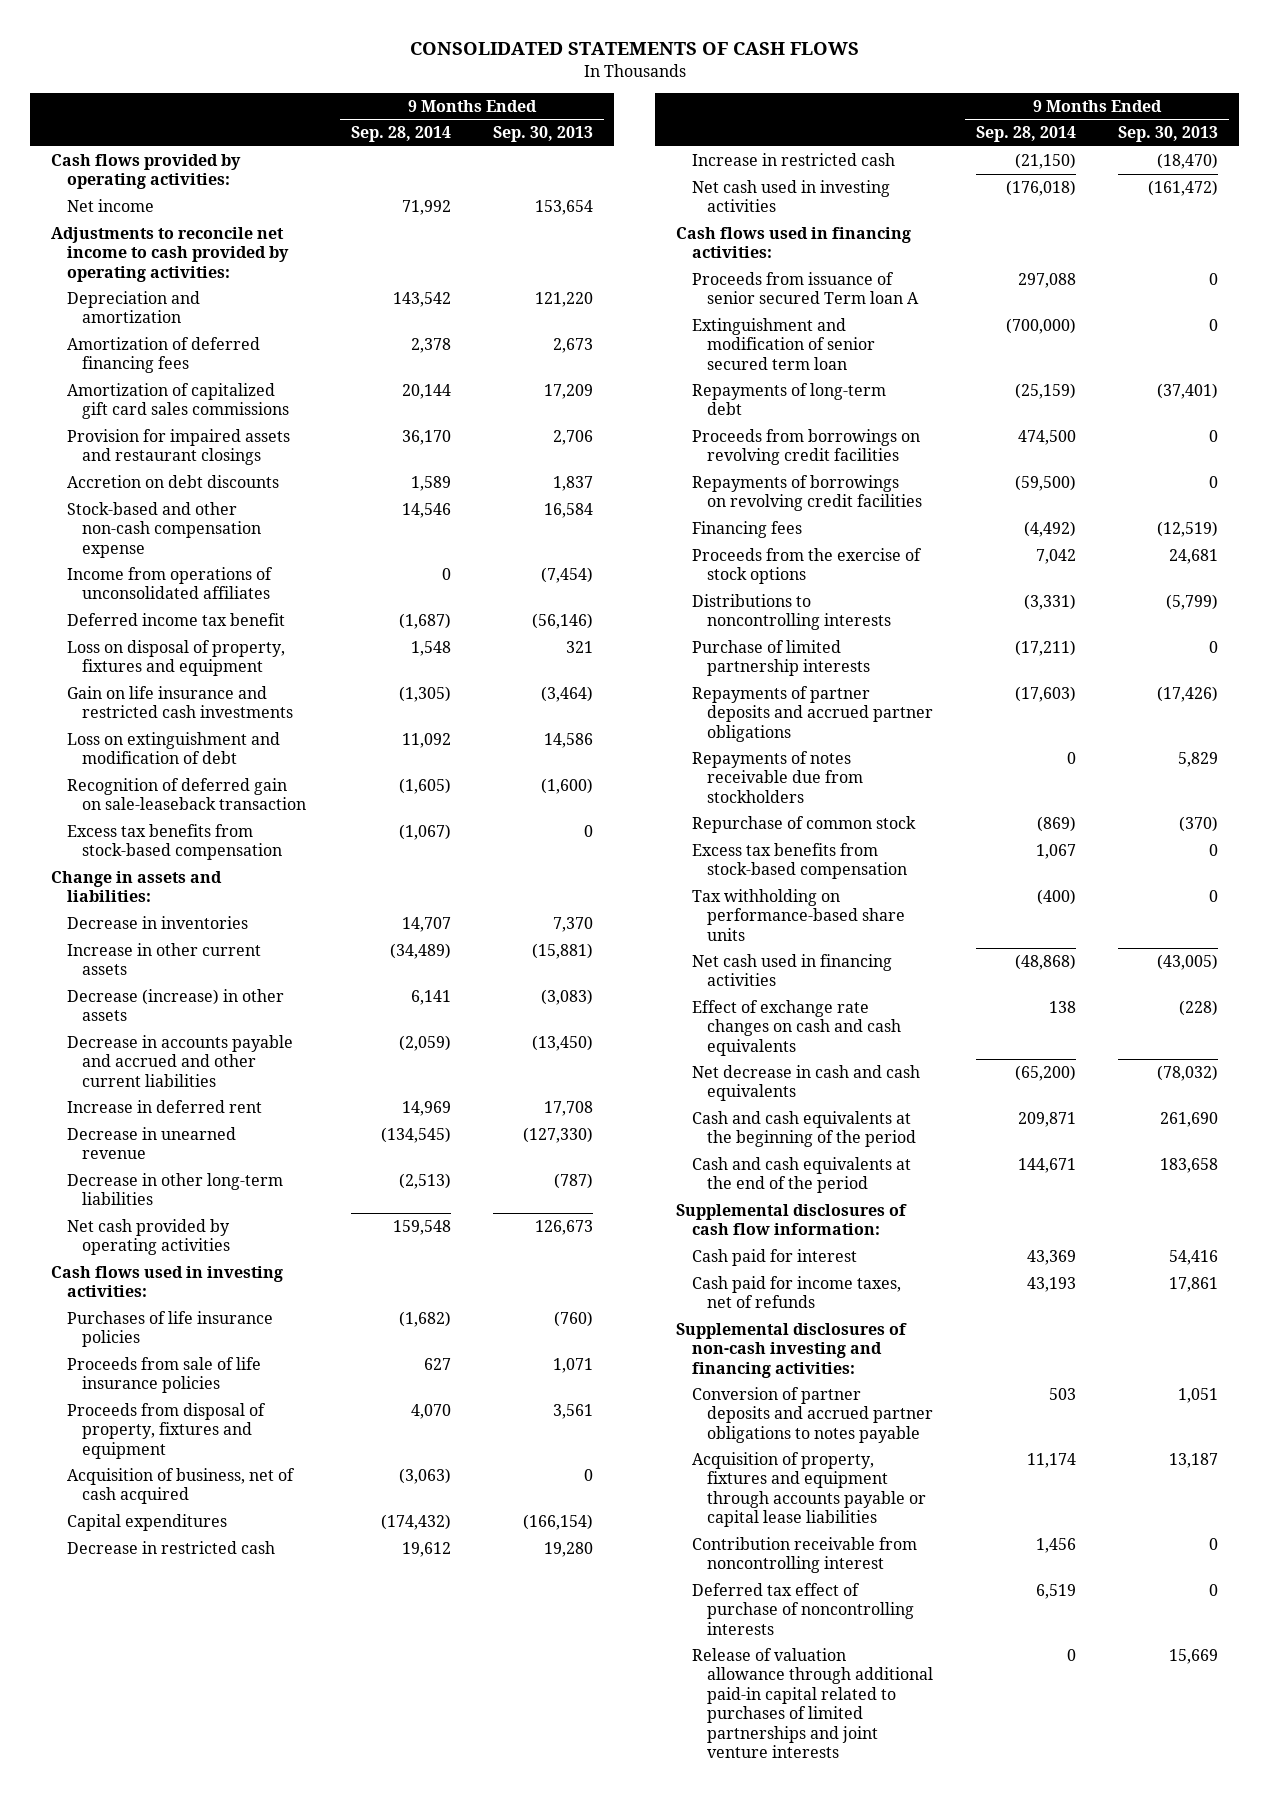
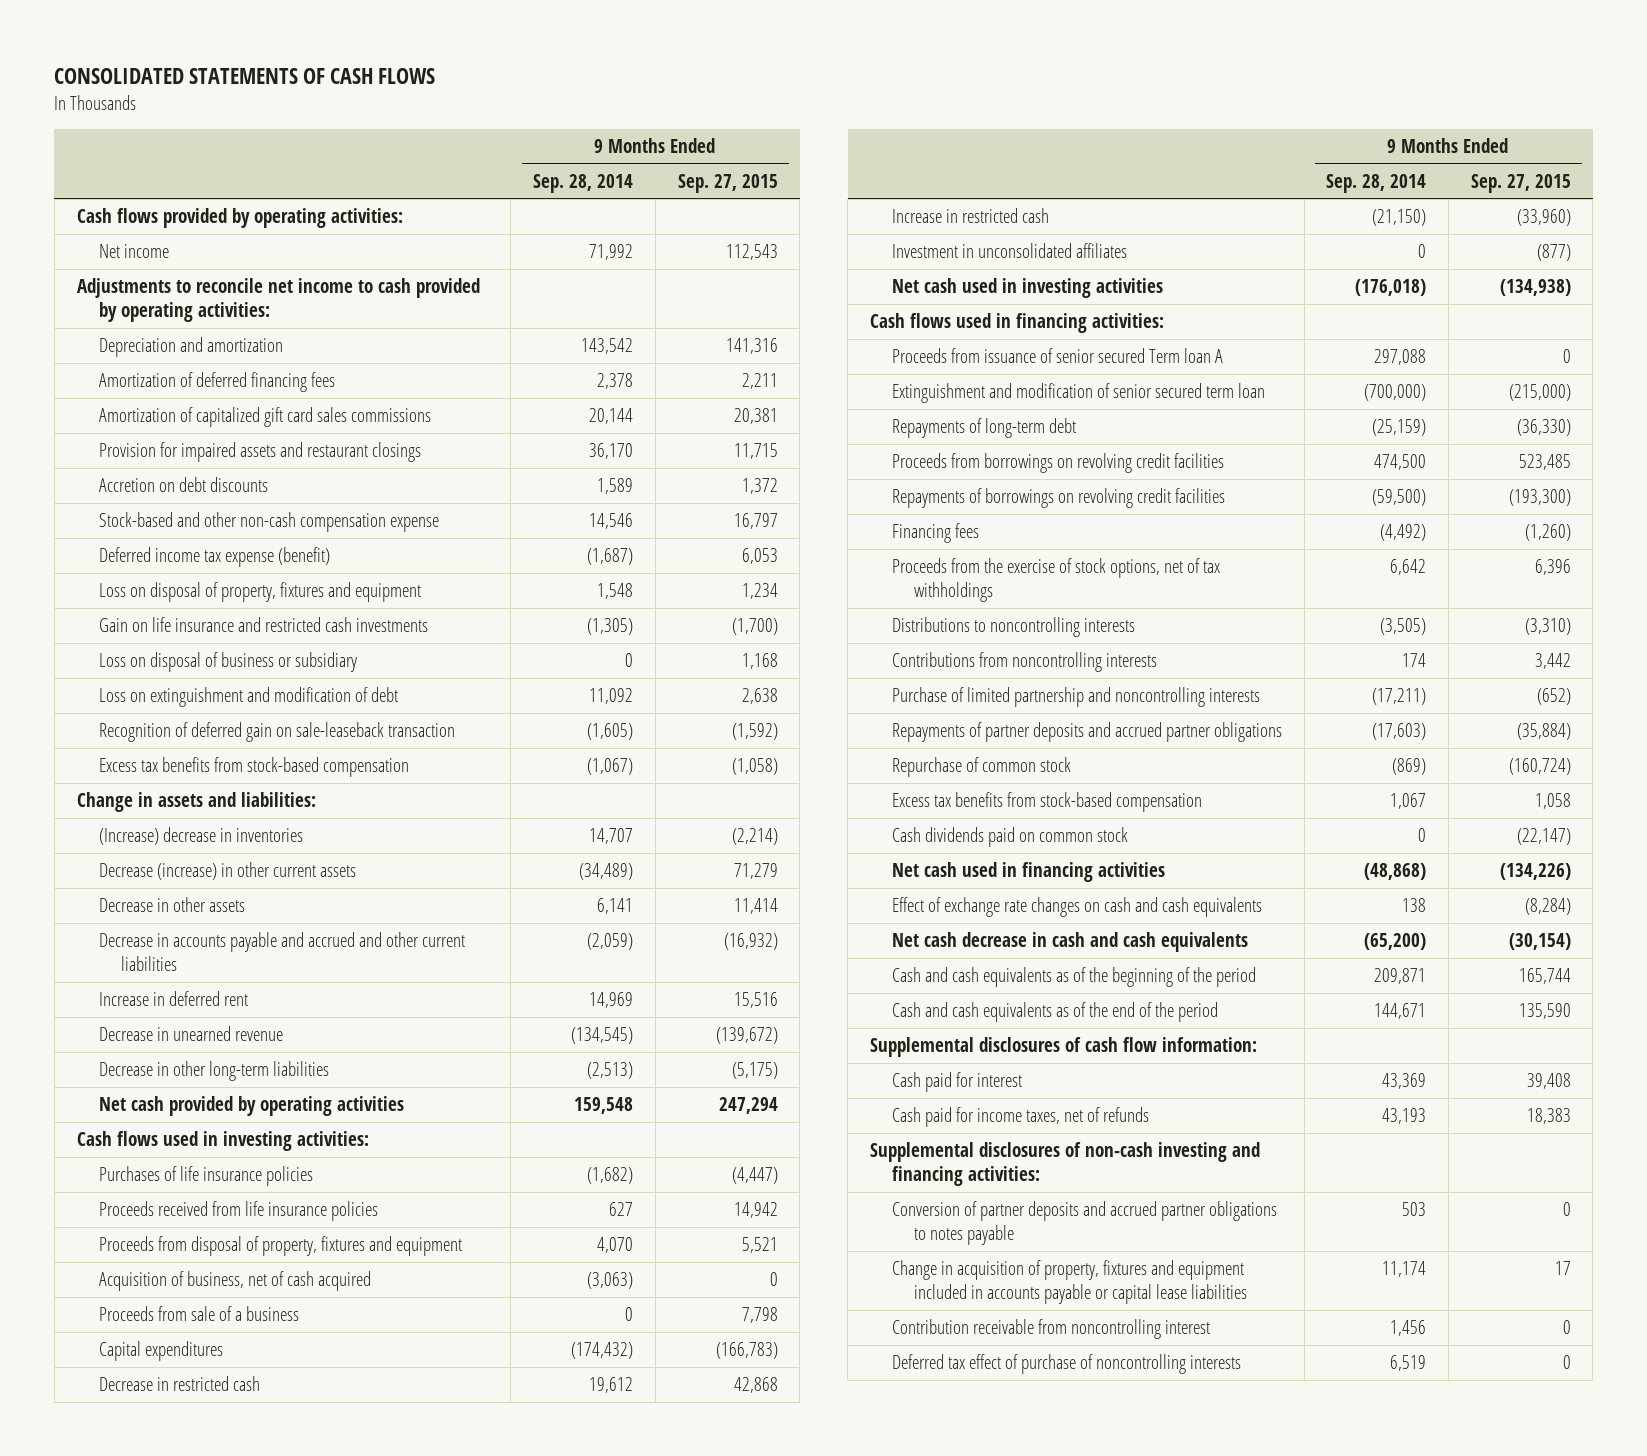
- | 9 Months Ended Sep. 28, 2014 | 9 Months Ended Sep. 30, 2013
+ | 9 Months Ended Sep. 28, 2014 | 9 Months Ended Sep. 27, 2015
- Income from operations of unconsolidated affiliates | 0 | (7,454)
- Deferred income tax benefit | (1,687) | (56,146)
+ Deferred income tax expense (benefit) | (1,687) | 6,053
+ Loss on disposal of business or subsidiary | 0 | 1,168
- Decrease in inventories | 14,707 | 7,370
- Increase in other current assets | (34,489) | (15,881)
- Decrease (increase) in other assets | 6,141 | (3,083)
+ (Increase) decrease in inventories | 14,707 | (2,214)
+ Decrease (increase) in other current assets | (34,489) | 71,279
+ Decrease in other assets | 6,141 | 11,414
- Proceeds from sale of life insurance policies | 627 | 1,071
+ Proceeds received from life insurance policies | 627 | 14,942
+ Proceeds from sale of a business | 0 | 7,798
+ Investment in unconsolidated affiliates | 0 | (877)
- Proceeds from the exercise of stock options | 7,042 | 24,681
- Distributions to noncontrolling interests | (3,331) | (5,799)
- Purchase of limited partnership interests | (17,211) | 0
+ Proceeds from the exercise of stock options, net of tax withholdings | 6,642 | 6,396
+ Distributions to noncontrolling interests | (3,505) | (3,310)
+ Contributions from noncontrolling interests | 174 | 3,442
+ Purchase of limited partnership and noncontrolling interests | (17,211) | (652)
- Repayments of notes receivable due from stockholders | 0 | 5,829
- Tax withholding on performance-based share units | (400) | 0
+ Cash dividends paid on common stock | 0 | (22,147)
- Net decrease in cash and cash equivalents | (65,200) | (78,032)
- Cash and cash equivalents at the beginning of the period | 209,871 | 261,690
- Cash and cash equivalents at the end of the period | 144,671 | 183,658
+ Net cash decrease in cash and cash equivalents | (65,200) | (30,154)
+ Cash and cash equivalents as of the beginning of the period | 209,871 | 165,744
+ Cash and cash equivalents as of the end of the period | 144,671 | 135,590
- Acquisition of property, fixtures and equipment through accounts payable or capital lease liabilities | 11,174 | 13,187
+ Change in acquisition of property, fixtures and equipment included in accounts payable or capital lease liabilities | 11,174 | 17
- Release of valuation allowance through additional paid-in capital related to purchases of limited partnerships and joint venture interests | 0 | 15,669

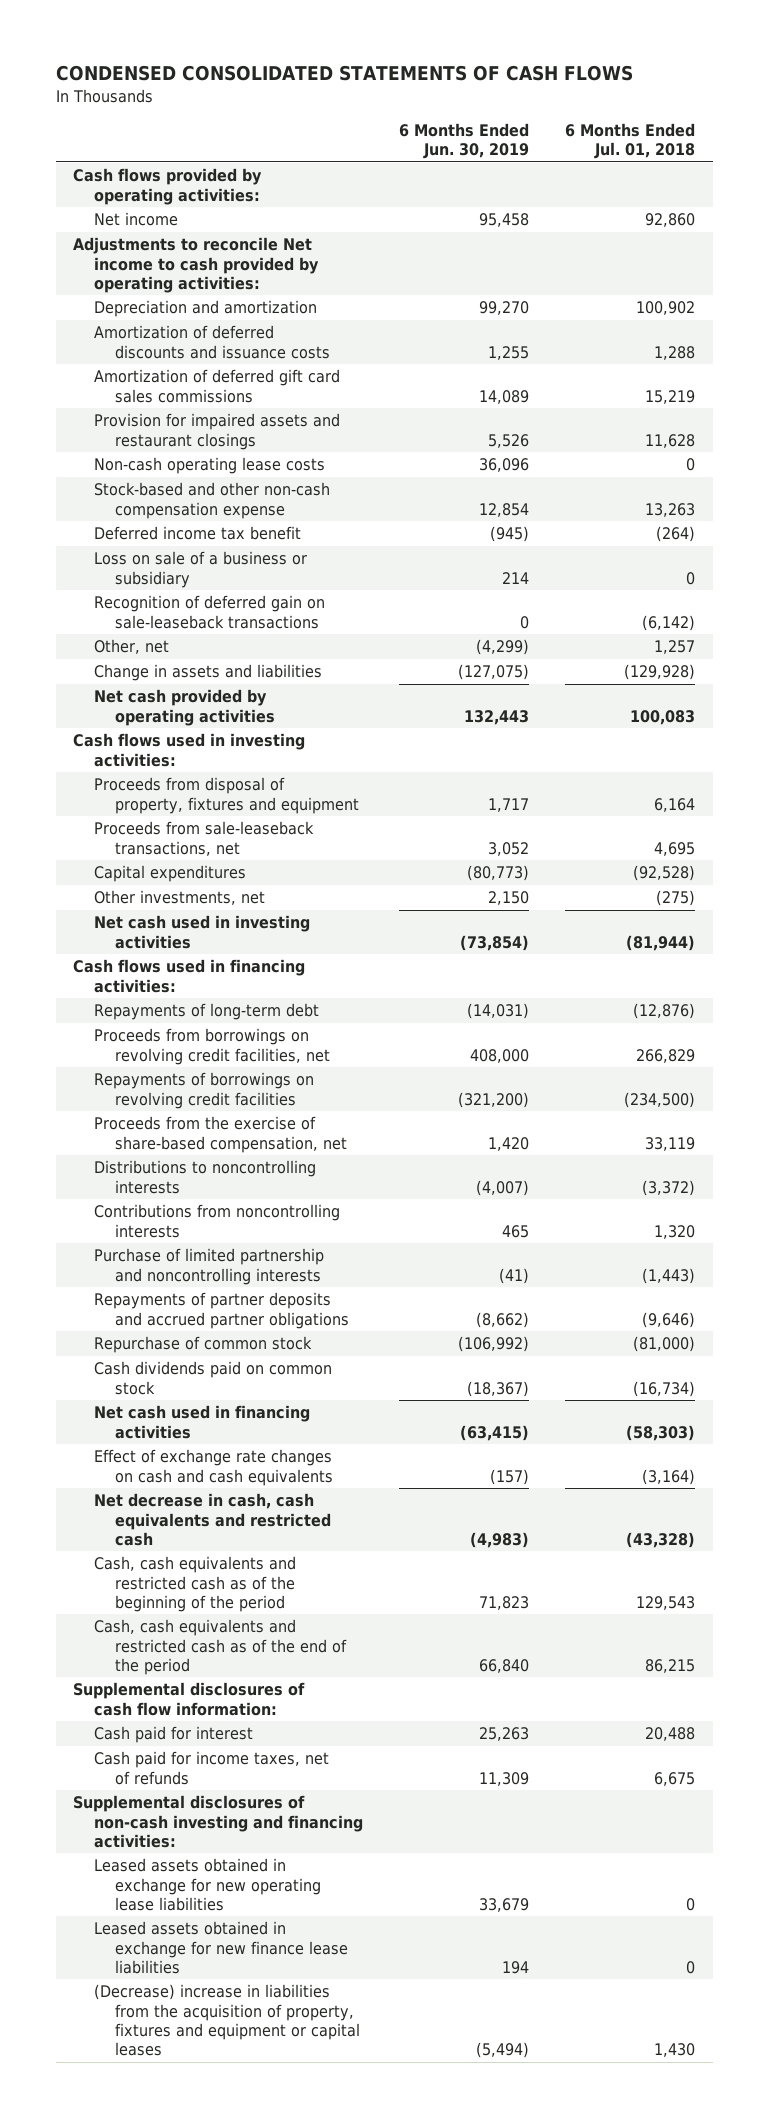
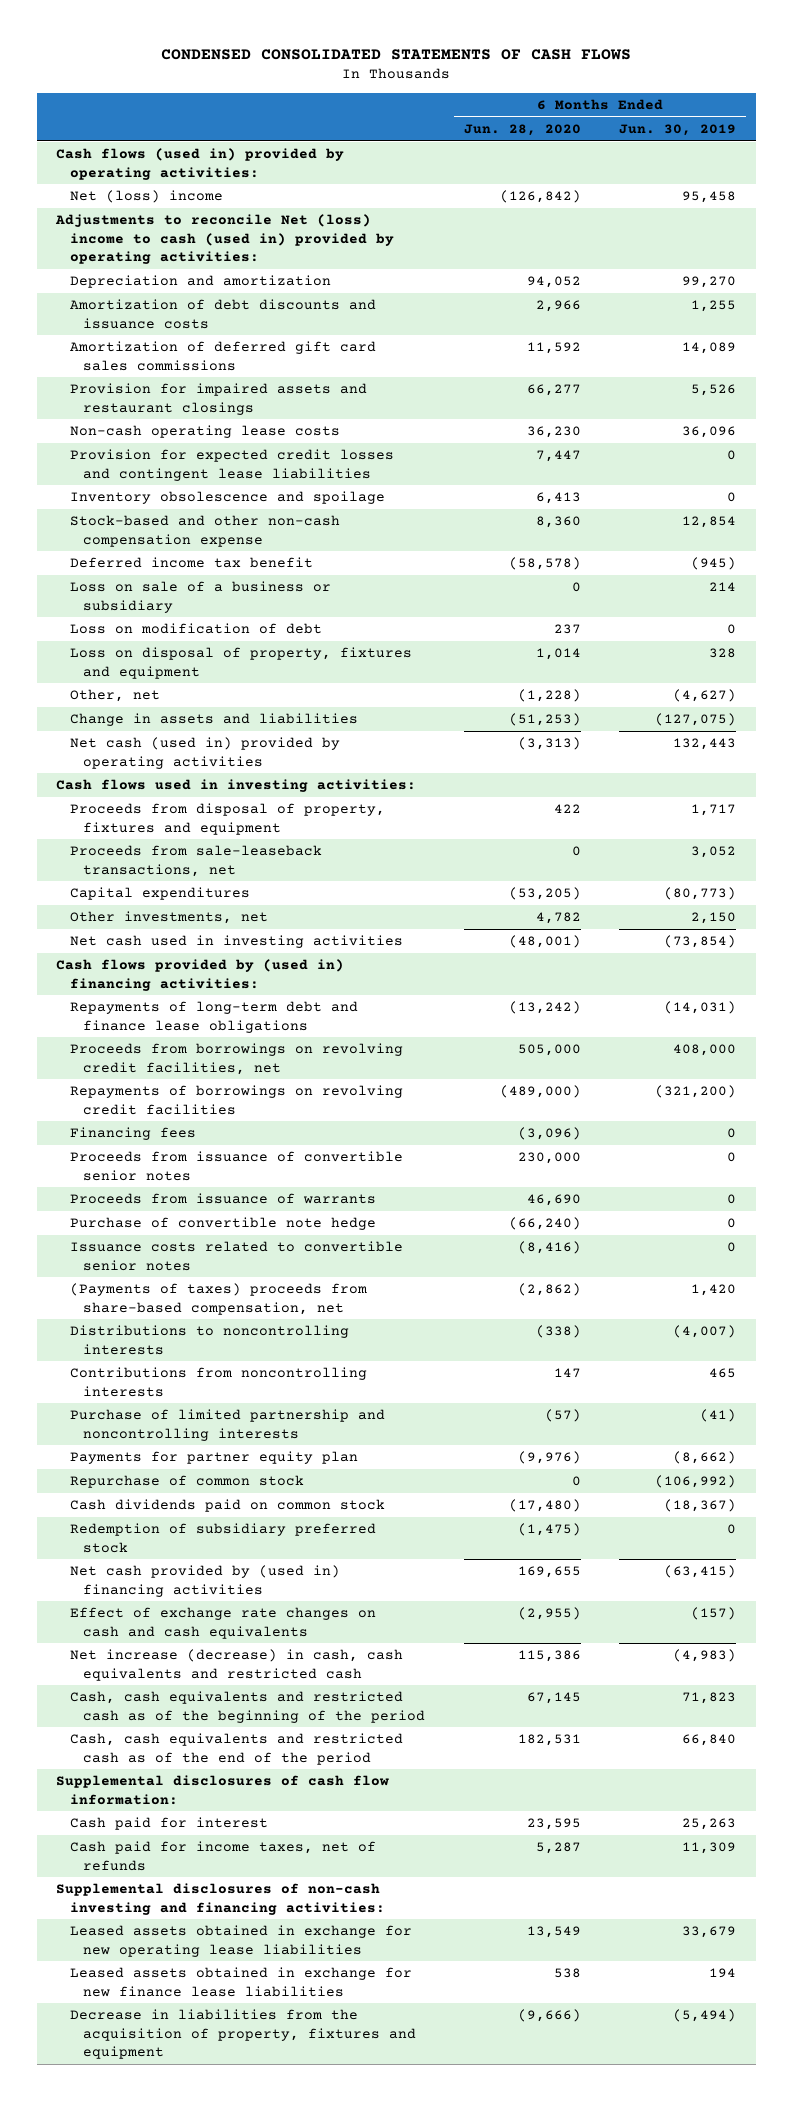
- | 6 Months Ended Jun. 30, 2019 | 6 Months Ended Jul. 01, 2018
+ | 6 Months Ended Jun. 28, 2020 | 6 Months Ended Jun. 30, 2019
- Cash flows provided by operating activities:
- Net income | 95,458 | 92,860
- Adjustments to reconcile Net income to cash provided by operating activities:
+ Cash flows (used in) provided by operating activities:
+ Net (loss) income | (126,842) | 95,458
+ Adjustments to reconcile Net (loss) income to cash (used in) provided by operating activities:
- Amortization of deferred discounts and issuance costs | 1,255 | 1,288
+ Amortization of debt discounts and issuance costs | 2,966 | 1,255
+ Provision for expected credit losses and contingent lease liabilities | 7,447 | 0
+ Inventory obsolescence and spoilage | 6,413 | 0
- Recognition of deferred gain on sale-leaseback transactions | 0 | (6,142)
- Other, net | (4,299) | 1,257
+ Loss on modification of debt | 237 | 0
+ Loss on disposal of property, fixtures and equipment | 1,014 | 328
+ Other, net | (1,228) | (4,627)
- Net cash provided by operating activities | 132,443 | 100,083
+ Net cash (used in) provided by operating activities | (3,313) | 132,443
- Cash flows used in financing activities:
- Repayments of long-term debt | (14,031) | (12,876)
+ Cash flows provided by (used in) financing activities:
+ Repayments of long-term debt and finance lease obligations | (13,242) | (14,031)
- Proceeds from the exercise of share-based compensation, net | 1,420 | 33,119
+ Financing fees | (3,096) | 0
+ Proceeds from issuance of convertible senior notes | 230,000 | 0
+ Proceeds from issuance of warrants | 46,690 | 0
+ Purchase of convertible note hedge | (66,240) | 0
+ Issuance costs related to convertible senior notes | (8,416) | 0
+ (Payments of taxes) proceeds from share-based compensation, net | (2,862) | 1,420
- Repayments of partner deposits and accrued partner obligations | (8,662) | (9,646)
+ Payments for partner equity plan | (9,976) | (8,662)
- Net cash used in financing activities | (63,415) | (58,303)
+ Redemption of subsidiary preferred stock | (1,475) | 0
+ Net cash provided by (used in) financing activities | 169,655 | (63,415)
- Net decrease in cash, cash equivalents and restricted cash | (4,983) | (43,328)
+ Net increase (decrease) in cash, cash equivalents and restricted cash | 115,386 | (4,983)
- (Decrease) increase in liabilities from the acquisition of property, fixtures and equipment or capital leases | (5,494) | 1,430
+ Decrease in liabilities from the acquisition of property, fixtures and equipment | (9,666) | (5,494)

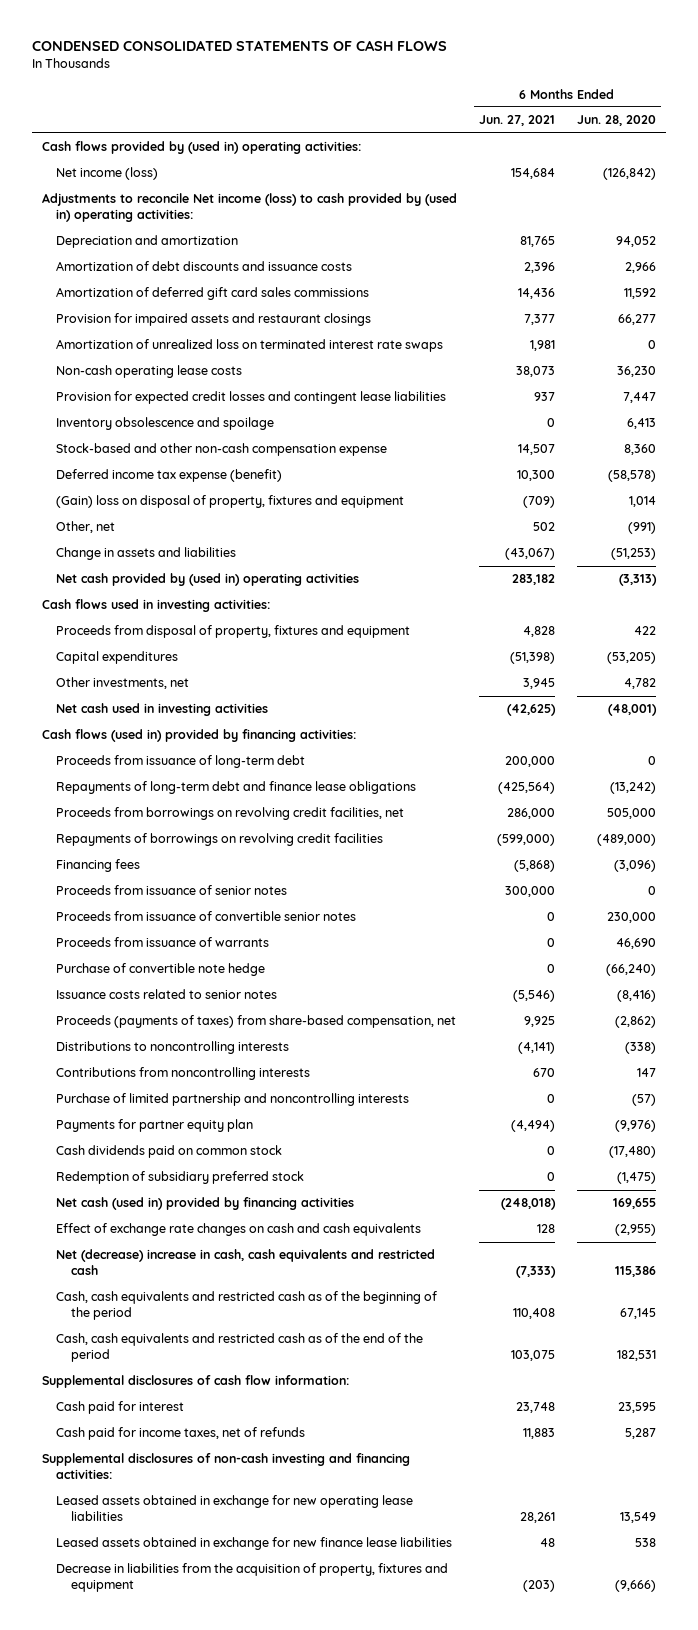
- | 6 Months Ended Jun. 28, 2020 | 6 Months Ended Jun. 30, 2019
+ | 6 Months Ended Jun. 27, 2021 | 6 Months Ended Jun. 28, 2020
- Cash flows (used in) provided by operating activities:
- Net (loss) income | (126,842) | 95,458
- Adjustments to reconcile Net (loss) income to cash (used in) provided by operating activities:
+ Cash flows provided by (used in) operating activities:
+ Net income (loss) | 154,684 | (126,842)
+ Adjustments to reconcile Net income (loss) to cash provided by (used in) operating activities:
+ Amortization of unrealized loss on terminated interest rate swaps | 1,981 | 0
- Deferred income tax benefit | (58,578) | (945)
- Loss on sale of a business or subsidiary | 0 | 214
- Loss on modification of debt | 237 | 0
- Loss on disposal of property, fixtures and equipment | 1,014 | 328
- Other, net | (1,228) | (4,627)
+ Deferred income tax expense (benefit) | 10,300 | (58,578)
+ (Gain) loss on disposal of property, fixtures and equipment | (709) | 1,014
+ Other, net | 502 | (991)
- Net cash (used in) provided by operating activities | (3,313) | 132,443
+ Net cash provided by (used in) operating activities | 283,182 | (3,313)
- Proceeds from sale-leaseback transactions, net | 0 | 3,052
- Cash flows provided by (used in) financing activities:
+ Cash flows (used in) provided by financing activities:
+ Proceeds from issuance of long-term debt | 200,000 | 0
+ Proceeds from issuance of senior notes | 300,000 | 0
- Issuance costs related to convertible senior notes | (8,416) | 0
- (Payments of taxes) proceeds from share-based compensation, net | (2,862) | 1,420
+ Issuance costs related to senior notes | (5,546) | (8,416)
+ Proceeds (payments of taxes) from share-based compensation, net | 9,925 | (2,862)
- Repurchase of common stock | 0 | (106,992)
- Net cash provided by (used in) financing activities | 169,655 | (63,415)
+ Net cash (used in) provided by financing activities | (248,018) | 169,655
- Net increase (decrease) in cash, cash equivalents and restricted cash | 115,386 | (4,983)
+ Net (decrease) increase in cash, cash equivalents and restricted cash | (7,333) | 115,386

